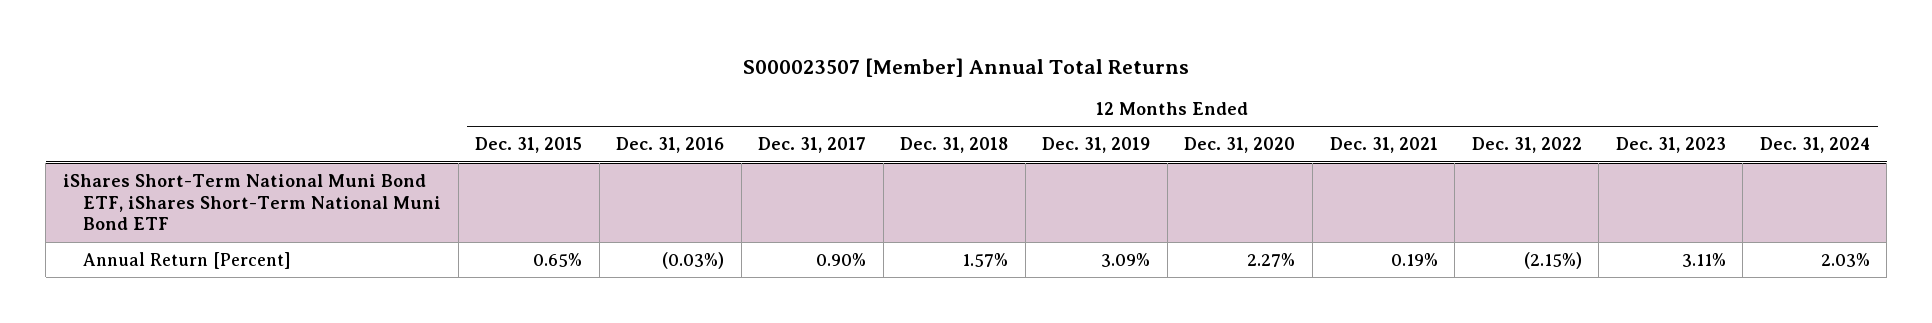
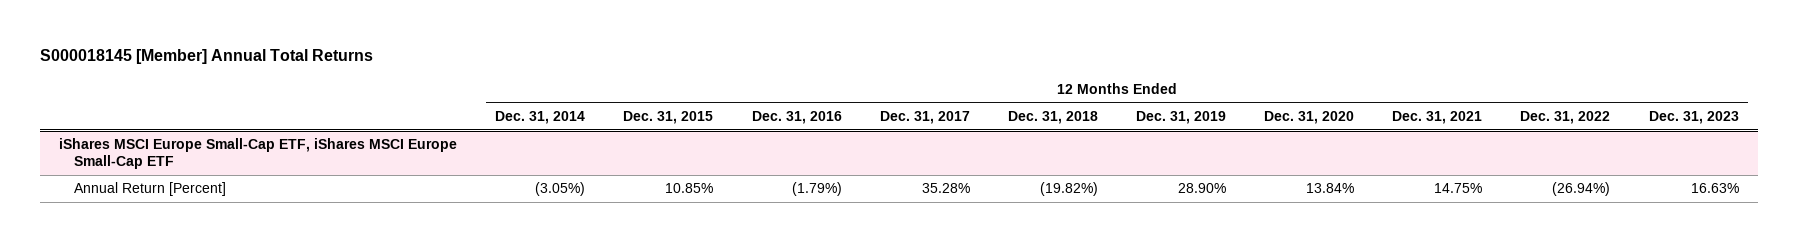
- S000023507 [Member] Annual Total Returns
+ S000018145 [Member] Annual Total Returns
- | 12 Months Ended Dec. 31, 2015 | 12 Months Ended Dec. 31, 2016 | 12 Months Ended Dec. 31, 2017 | 12 Months Ended Dec. 31, 2018 | 12 Months Ended Dec. 31, 2019 | 12 Months Ended Dec. 31, 2020 | 12 Months Ended Dec. 31, 2021 | 12 Months Ended Dec. 31, 2022 | 12 Months Ended Dec. 31, 2023 | 12 Months Ended Dec. 31, 2024
+ | 12 Months Ended Dec. 31, 2014 | 12 Months Ended Dec. 31, 2015 | 12 Months Ended Dec. 31, 2016 | 12 Months Ended Dec. 31, 2017 | 12 Months Ended Dec. 31, 2018 | 12 Months Ended Dec. 31, 2019 | 12 Months Ended Dec. 31, 2020 | 12 Months Ended Dec. 31, 2021 | 12 Months Ended Dec. 31, 2022 | 12 Months Ended Dec. 31, 2023
- iShares Short-Term National Muni Bond ETF, iShares Short-Term National Muni Bond ETF
- Annual Return [Percent] | 0.65% | (0.03%) | 0.90% | 1.57% | 3.09% | 2.27% | 0.19% | (2.15%) | 3.11% | 2.03%
+ iShares MSCI Europe Small-Cap ETF, iShares MSCI Europe Small-Cap ETF
+ Annual Return [Percent] | (3.05%) | 10.85% | (1.79%) | 35.28% | (19.82%) | 28.90% | 13.84% | 14.75% | (26.94%) | 16.63%

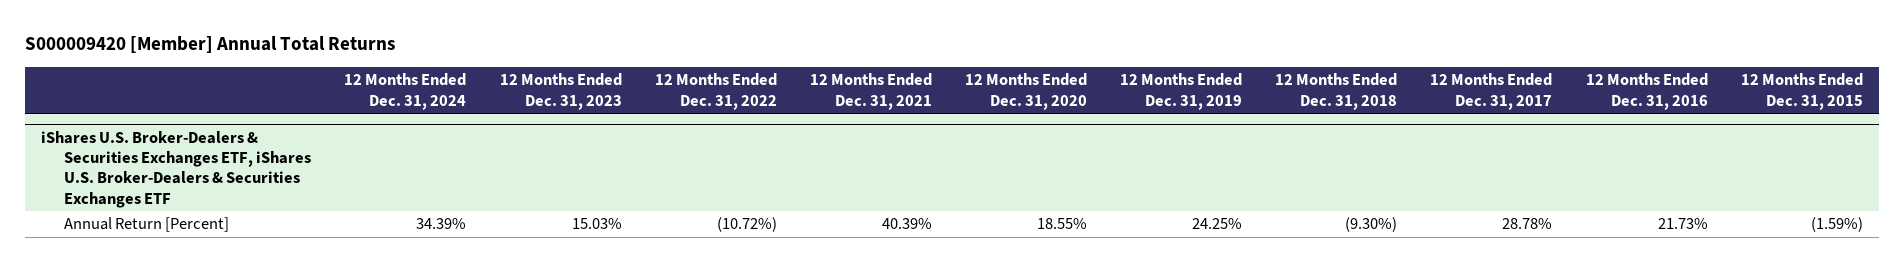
- S000018145 [Member] Annual Total Returns
+ S000009420 [Member] Annual Total Returns
- | 12 Months Ended Dec. 31, 2014 | 12 Months Ended Dec. 31, 2015 | 12 Months Ended Dec. 31, 2016 | 12 Months Ended Dec. 31, 2017 | 12 Months Ended Dec. 31, 2018 | 12 Months Ended Dec. 31, 2019 | 12 Months Ended Dec. 31, 2020 | 12 Months Ended Dec. 31, 2021 | 12 Months Ended Dec. 31, 2022 | 12 Months Ended Dec. 31, 2023
+ | 12 Months Ended Dec. 31, 2024 | 12 Months Ended Dec. 31, 2023 | 12 Months Ended Dec. 31, 2022 | 12 Months Ended Dec. 31, 2021 | 12 Months Ended Dec. 31, 2020 | 12 Months Ended Dec. 31, 2019 | 12 Months Ended Dec. 31, 2018 | 12 Months Ended Dec. 31, 2017 | 12 Months Ended Dec. 31, 2016 | 12 Months Ended Dec. 31, 2015
- iShares MSCI Europe Small-Cap ETF, iShares MSCI Europe Small-Cap ETF
- Annual Return [Percent] | (3.05%) | 10.85% | (1.79%) | 35.28% | (19.82%) | 28.90% | 13.84% | 14.75% | (26.94%) | 16.63%
+ iShares U.S. Broker-Dealers & Securities Exchanges ETF, iShares U.S. Broker-Dealers & Securities Exchanges ETF
+ Annual Return [Percent] | 34.39% | 15.03% | (10.72%) | 40.39% | 18.55% | 24.25% | (9.30%) | 28.78% | 21.73% | (1.59%)

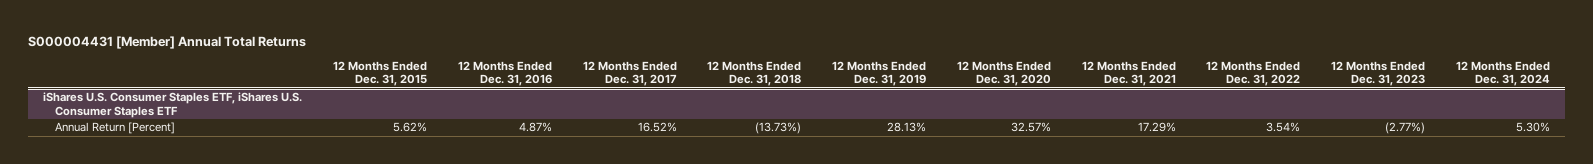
- S000009420 [Member] Annual Total Returns
+ S000004431 [Member] Annual Total Returns
- | 12 Months Ended Dec. 31, 2024 | 12 Months Ended Dec. 31, 2023 | 12 Months Ended Dec. 31, 2022 | 12 Months Ended Dec. 31, 2021 | 12 Months Ended Dec. 31, 2020 | 12 Months Ended Dec. 31, 2019 | 12 Months Ended Dec. 31, 2018 | 12 Months Ended Dec. 31, 2017 | 12 Months Ended Dec. 31, 2016 | 12 Months Ended Dec. 31, 2015
+ | 12 Months Ended Dec. 31, 2015 | 12 Months Ended Dec. 31, 2016 | 12 Months Ended Dec. 31, 2017 | 12 Months Ended Dec. 31, 2018 | 12 Months Ended Dec. 31, 2019 | 12 Months Ended Dec. 31, 2020 | 12 Months Ended Dec. 31, 2021 | 12 Months Ended Dec. 31, 2022 | 12 Months Ended Dec. 31, 2023 | 12 Months Ended Dec. 31, 2024
- iShares U.S. Broker-Dealers & Securities Exchanges ETF, iShares U.S. Broker-Dealers & Securities Exchanges ETF
- Annual Return [Percent] | 34.39% | 15.03% | (10.72%) | 40.39% | 18.55% | 24.25% | (9.30%) | 28.78% | 21.73% | (1.59%)
+ iShares U.S. Consumer Staples ETF, iShares U.S. Consumer Staples ETF
+ Annual Return [Percent] | 5.62% | 4.87% | 16.52% | (13.73%) | 28.13% | 32.57% | 17.29% | 3.54% | (2.77%) | 5.30%

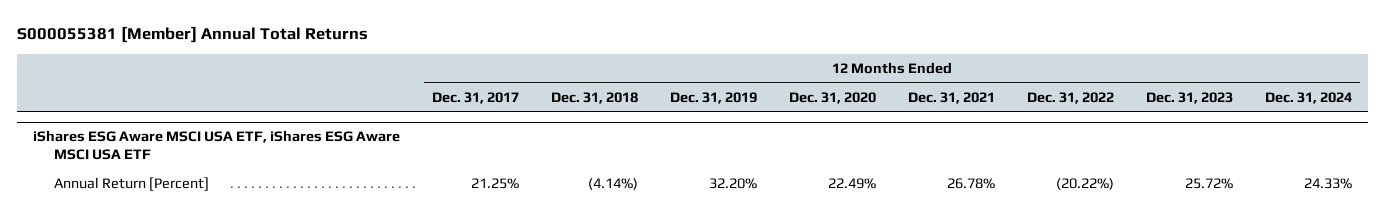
- S000004431 [Member] Annual Total Returns
+ S000055381 [Member] Annual Total Returns
- | 12 Months Ended Dec. 31, 2015 | 12 Months Ended Dec. 31, 2016 | 12 Months Ended Dec. 31, 2017 | 12 Months Ended Dec. 31, 2018 | 12 Months Ended Dec. 31, 2019 | 12 Months Ended Dec. 31, 2020 | 12 Months Ended Dec. 31, 2021 | 12 Months Ended Dec. 31, 2022 | 12 Months Ended Dec. 31, 2023 | 12 Months Ended Dec. 31, 2024
+ | 12 Months Ended Dec. 31, 2017 | 12 Months Ended Dec. 31, 2018 | 12 Months Ended Dec. 31, 2019 | 12 Months Ended Dec. 31, 2020 | 12 Months Ended Dec. 31, 2021 | 12 Months Ended Dec. 31, 2022 | 12 Months Ended Dec. 31, 2023 | 12 Months Ended Dec. 31, 2024
- iShares U.S. Consumer Staples ETF, iShares U.S. Consumer Staples ETF
- Annual Return [Percent] | 5.62% | 4.87% | 16.52% | (13.73%) | 28.13% | 32.57% | 17.29% | 3.54% | (2.77%) | 5.30%
+ iShares ESG Aware MSCI USA ETF, iShares ESG Aware MSCI USA ETF
+ Annual Return [Percent] | 21.25% | (4.14%) | 32.20% | 22.49% | 26.78% | (20.22%) | 25.72% | 24.33%

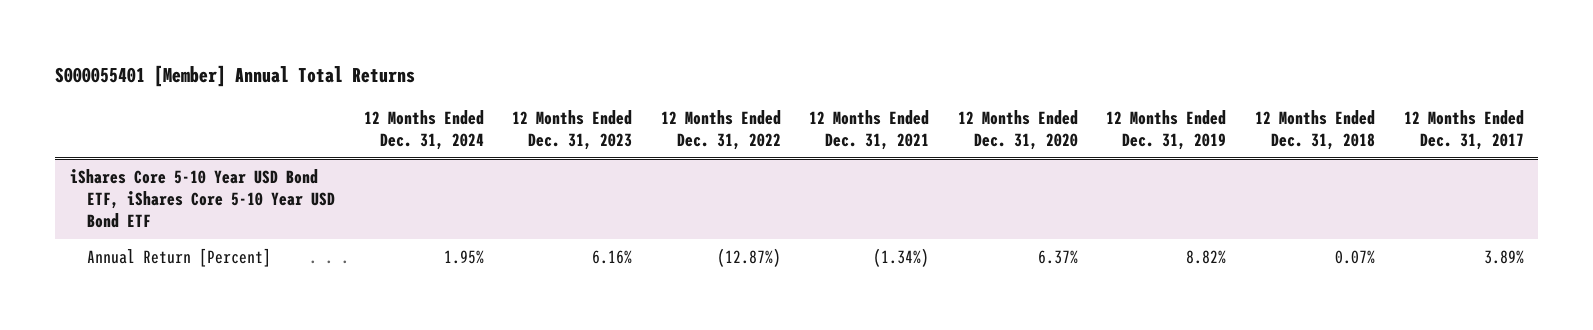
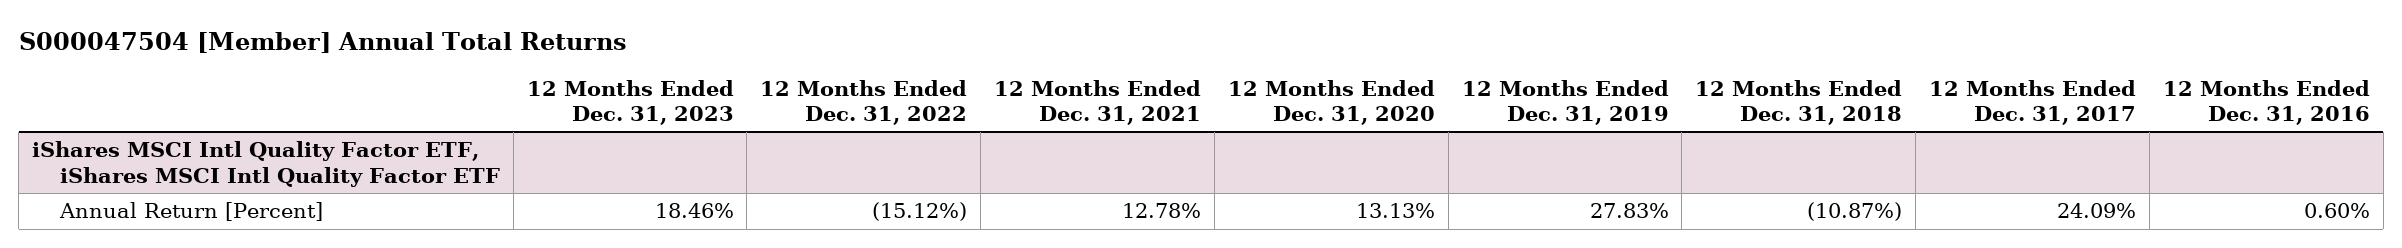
- S000055401 [Member] Annual Total Returns
+ S000047504 [Member] Annual Total Returns
- | 12 Months Ended Dec. 31, 2024 | 12 Months Ended Dec. 31, 2023 | 12 Months Ended Dec. 31, 2022 | 12 Months Ended Dec. 31, 2021 | 12 Months Ended Dec. 31, 2020 | 12 Months Ended Dec. 31, 2019 | 12 Months Ended Dec. 31, 2018 | 12 Months Ended Dec. 31, 2017
+ | 12 Months Ended Dec. 31, 2023 | 12 Months Ended Dec. 31, 2022 | 12 Months Ended Dec. 31, 2021 | 12 Months Ended Dec. 31, 2020 | 12 Months Ended Dec. 31, 2019 | 12 Months Ended Dec. 31, 2018 | 12 Months Ended Dec. 31, 2017 | 12 Months Ended Dec. 31, 2016
- iShares Core 5-10 Year USD Bond ETF, iShares Core 5-10 Year USD Bond ETF
- Annual Return [Percent] | 1.95% | 6.16% | (12.87%) | (1.34%) | 6.37% | 8.82% | 0.07% | 3.89%
+ iShares MSCI Intl Quality Factor ETF, iShares MSCI Intl Quality Factor ETF
+ Annual Return [Percent] | 18.46% | (15.12%) | 12.78% | 13.13% | 27.83% | (10.87%) | 24.09% | 0.60%

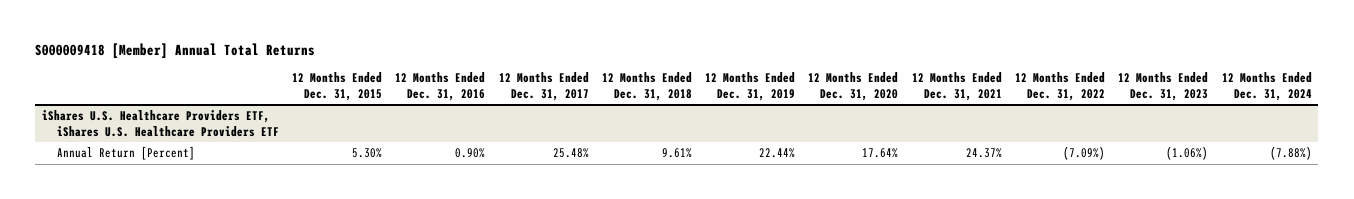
- S000047504 [Member] Annual Total Returns
+ S000009418 [Member] Annual Total Returns
- | 12 Months Ended Dec. 31, 2023 | 12 Months Ended Dec. 31, 2022 | 12 Months Ended Dec. 31, 2021 | 12 Months Ended Dec. 31, 2020 | 12 Months Ended Dec. 31, 2019 | 12 Months Ended Dec. 31, 2018 | 12 Months Ended Dec. 31, 2017 | 12 Months Ended Dec. 31, 2016
+ | 12 Months Ended Dec. 31, 2015 | 12 Months Ended Dec. 31, 2016 | 12 Months Ended Dec. 31, 2017 | 12 Months Ended Dec. 31, 2018 | 12 Months Ended Dec. 31, 2019 | 12 Months Ended Dec. 31, 2020 | 12 Months Ended Dec. 31, 2021 | 12 Months Ended Dec. 31, 2022 | 12 Months Ended Dec. 31, 2023 | 12 Months Ended Dec. 31, 2024
- iShares MSCI Intl Quality Factor ETF, iShares MSCI Intl Quality Factor ETF
- Annual Return [Percent] | 18.46% | (15.12%) | 12.78% | 13.13% | 27.83% | (10.87%) | 24.09% | 0.60%
+ iShares U.S. Healthcare Providers ETF, iShares U.S. Healthcare Providers ETF
+ Annual Return [Percent] | 5.30% | 0.90% | 25.48% | 9.61% | 22.44% | 17.64% | 24.37% | (7.09%) | (1.06%) | (7.88%)

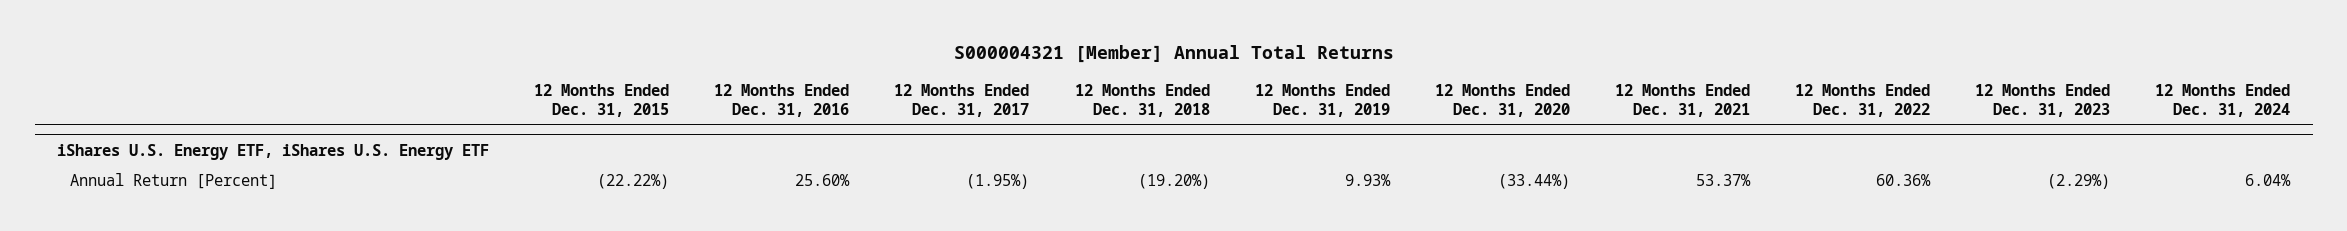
- S000009418 [Member] Annual Total Returns
+ S000004321 [Member] Annual Total Returns
- iShares U.S. Healthcare Providers ETF, iShares U.S. Healthcare Providers ETF
- Annual Return [Percent] | 5.30% | 0.90% | 25.48% | 9.61% | 22.44% | 17.64% | 24.37% | (7.09%) | (1.06%) | (7.88%)
+ iShares U.S. Energy ETF, iShares U.S. Energy ETF
+ Annual Return [Percent] | (22.22%) | 25.60% | (1.95%) | (19.20%) | 9.93% | (33.44%) | 53.37% | 60.36% | (2.29%) | 6.04%

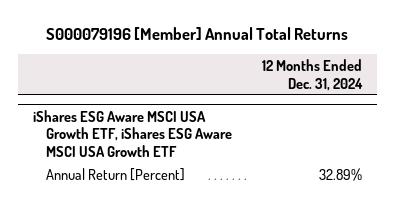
- S000004321 [Member] Annual Total Returns
+ S000079196 [Member] Annual Total Returns
- | 12 Months Ended Dec. 31, 2015 | 12 Months Ended Dec. 31, 2016 | 12 Months Ended Dec. 31, 2017 | 12 Months Ended Dec. 31, 2018 | 12 Months Ended Dec. 31, 2019 | 12 Months Ended Dec. 31, 2020 | 12 Months Ended Dec. 31, 2021 | 12 Months Ended Dec. 31, 2022 | 12 Months Ended Dec. 31, 2023 | 12 Months Ended Dec. 31, 2024
+ | 12 Months Ended Dec. 31, 2024
- iShares U.S. Energy ETF, iShares U.S. Energy ETF
- Annual Return [Percent] | (22.22%) | 25.60% | (1.95%) | (19.20%) | 9.93% | (33.44%) | 53.37% | 60.36% | (2.29%) | 6.04%
+ iShares ESG Aware MSCI USA Growth ETF, iShares ESG Aware MSCI USA Growth ETF
+ Annual Return [Percent] | 32.89%

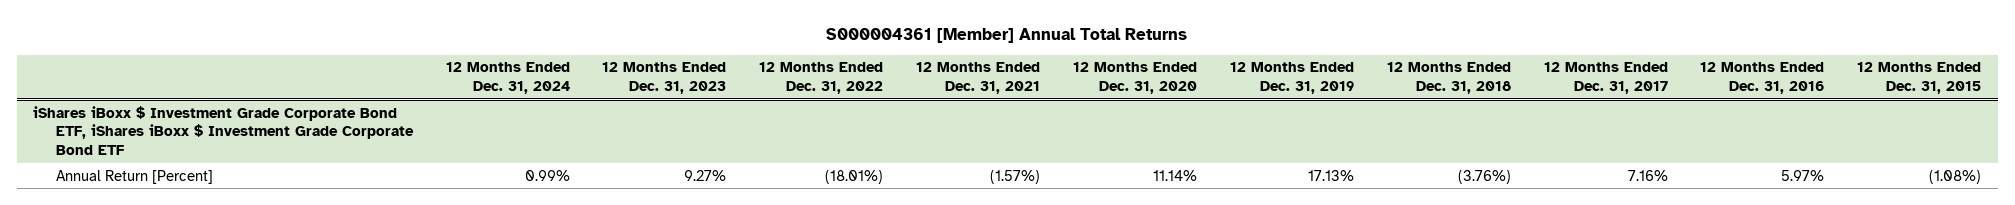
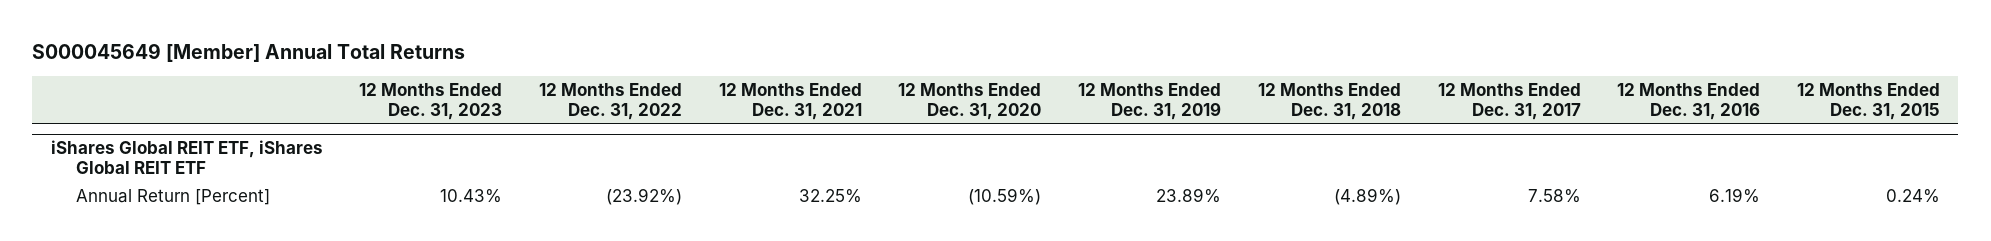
- S000004361 [Member] Annual Total Returns
+ S000045649 [Member] Annual Total Returns
- | 12 Months Ended Dec. 31, 2024 | 12 Months Ended Dec. 31, 2023 | 12 Months Ended Dec. 31, 2022 | 12 Months Ended Dec. 31, 2021 | 12 Months Ended Dec. 31, 2020 | 12 Months Ended Dec. 31, 2019 | 12 Months Ended Dec. 31, 2018 | 12 Months Ended Dec. 31, 2017 | 12 Months Ended Dec. 31, 2016 | 12 Months Ended Dec. 31, 2015
+ | 12 Months Ended Dec. 31, 2023 | 12 Months Ended Dec. 31, 2022 | 12 Months Ended Dec. 31, 2021 | 12 Months Ended Dec. 31, 2020 | 12 Months Ended Dec. 31, 2019 | 12 Months Ended Dec. 31, 2018 | 12 Months Ended Dec. 31, 2017 | 12 Months Ended Dec. 31, 2016 | 12 Months Ended Dec. 31, 2015
- iShares iBoxx $ Investment Grade Corporate Bond ETF, iShares iBoxx $ Investment Grade Corporate Bond ETF
- Annual Return [Percent] | 0.99% | 9.27% | (18.01%) | (1.57%) | 11.14% | 17.13% | (3.76%) | 7.16% | 5.97% | (1.08%)
+ iShares Global REIT ETF, iShares Global REIT ETF
+ Annual Return [Percent] | 10.43% | (23.92%) | 32.25% | (10.59%) | 23.89% | (4.89%) | 7.58% | 6.19% | 0.24%

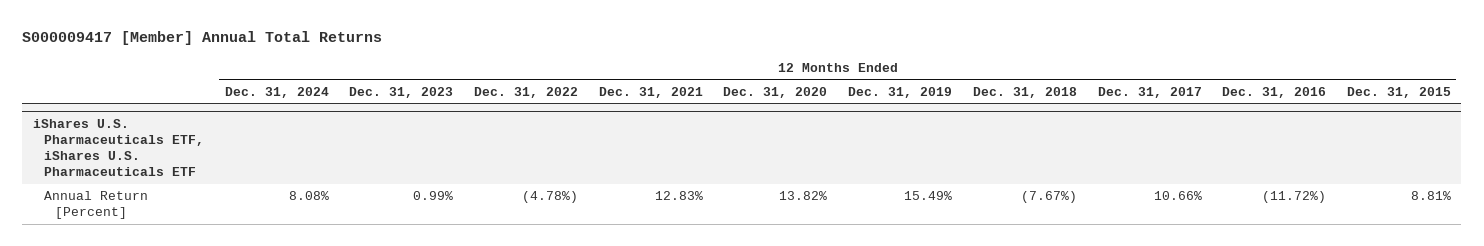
- S000045649 [Member] Annual Total Returns
+ S000009417 [Member] Annual Total Returns
- | 12 Months Ended Dec. 31, 2023 | 12 Months Ended Dec. 31, 2022 | 12 Months Ended Dec. 31, 2021 | 12 Months Ended Dec. 31, 2020 | 12 Months Ended Dec. 31, 2019 | 12 Months Ended Dec. 31, 2018 | 12 Months Ended Dec. 31, 2017 | 12 Months Ended Dec. 31, 2016 | 12 Months Ended Dec. 31, 2015
+ | 12 Months Ended Dec. 31, 2024 | 12 Months Ended Dec. 31, 2023 | 12 Months Ended Dec. 31, 2022 | 12 Months Ended Dec. 31, 2021 | 12 Months Ended Dec. 31, 2020 | 12 Months Ended Dec. 31, 2019 | 12 Months Ended Dec. 31, 2018 | 12 Months Ended Dec. 31, 2017 | 12 Months Ended Dec. 31, 2016 | 12 Months Ended Dec. 31, 2015
- iShares Global REIT ETF, iShares Global REIT ETF
- Annual Return [Percent] | 10.43% | (23.92%) | 32.25% | (10.59%) | 23.89% | (4.89%) | 7.58% | 6.19% | 0.24%
+ iShares U.S. Pharmaceuticals ETF, iShares U.S. Pharmaceuticals ETF
+ Annual Return [Percent] | 8.08% | 0.99% | (4.78%) | 12.83% | 13.82% | 15.49% | (7.67%) | 10.66% | (11.72%) | 8.81%

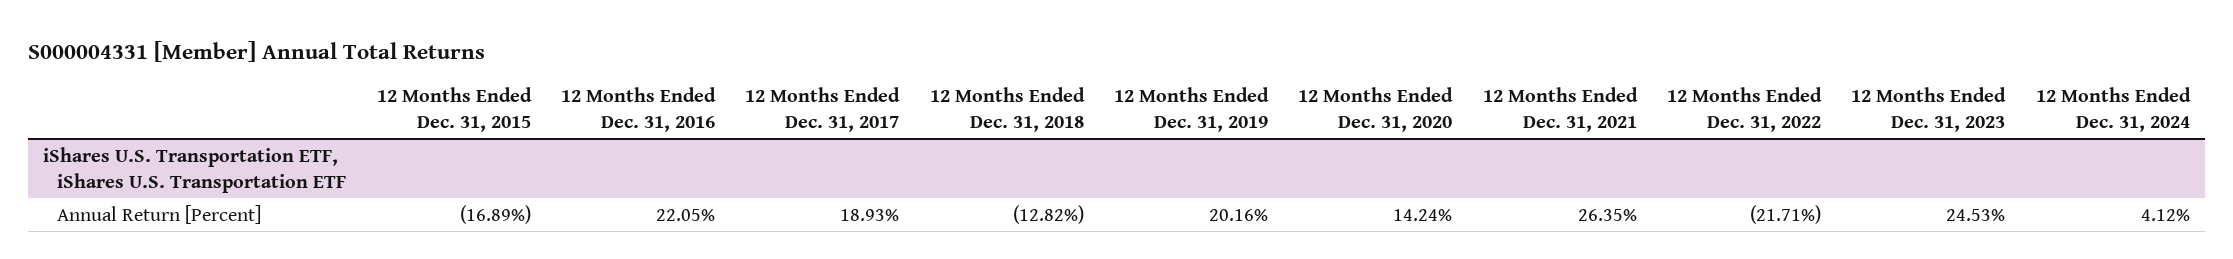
- S000009417 [Member] Annual Total Returns
+ S000004331 [Member] Annual Total Returns
- | 12 Months Ended Dec. 31, 2024 | 12 Months Ended Dec. 31, 2023 | 12 Months Ended Dec. 31, 2022 | 12 Months Ended Dec. 31, 2021 | 12 Months Ended Dec. 31, 2020 | 12 Months Ended Dec. 31, 2019 | 12 Months Ended Dec. 31, 2018 | 12 Months Ended Dec. 31, 2017 | 12 Months Ended Dec. 31, 2016 | 12 Months Ended Dec. 31, 2015
+ | 12 Months Ended Dec. 31, 2015 | 12 Months Ended Dec. 31, 2016 | 12 Months Ended Dec. 31, 2017 | 12 Months Ended Dec. 31, 2018 | 12 Months Ended Dec. 31, 2019 | 12 Months Ended Dec. 31, 2020 | 12 Months Ended Dec. 31, 2021 | 12 Months Ended Dec. 31, 2022 | 12 Months Ended Dec. 31, 2023 | 12 Months Ended Dec. 31, 2024
- iShares U.S. Pharmaceuticals ETF, iShares U.S. Pharmaceuticals ETF
- Annual Return [Percent] | 8.08% | 0.99% | (4.78%) | 12.83% | 13.82% | 15.49% | (7.67%) | 10.66% | (11.72%) | 8.81%
+ iShares U.S. Transportation ETF, iShares U.S. Transportation ETF
+ Annual Return [Percent] | (16.89%) | 22.05% | 18.93% | (12.82%) | 20.16% | 14.24% | 26.35% | (21.71%) | 24.53% | 4.12%

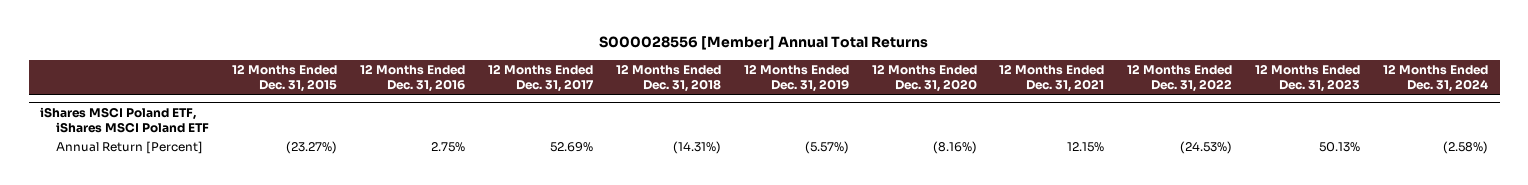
- S000004331 [Member] Annual Total Returns
+ S000028556 [Member] Annual Total Returns
- iShares U.S. Transportation ETF, iShares U.S. Transportation ETF
- Annual Return [Percent] | (16.89%) | 22.05% | 18.93% | (12.82%) | 20.16% | 14.24% | 26.35% | (21.71%) | 24.53% | 4.12%
+ iShares MSCI Poland ETF, iShares MSCI Poland ETF
+ Annual Return [Percent] | (23.27%) | 2.75% | 52.69% | (14.31%) | (5.57%) | (8.16%) | 12.15% | (24.53%) | 50.13% | (2.58%)

